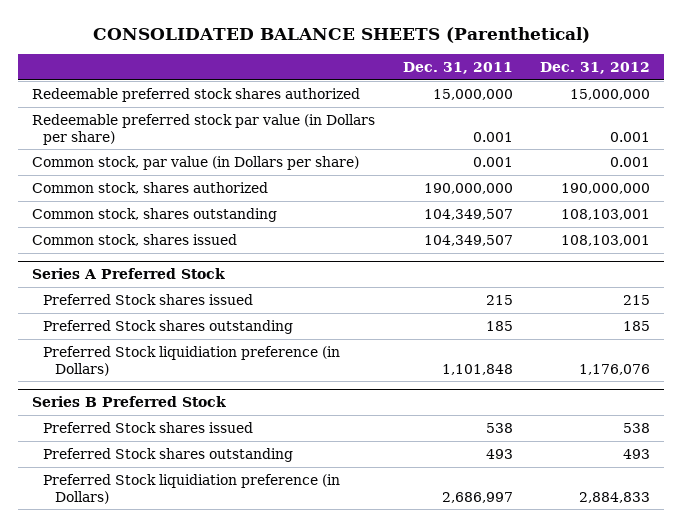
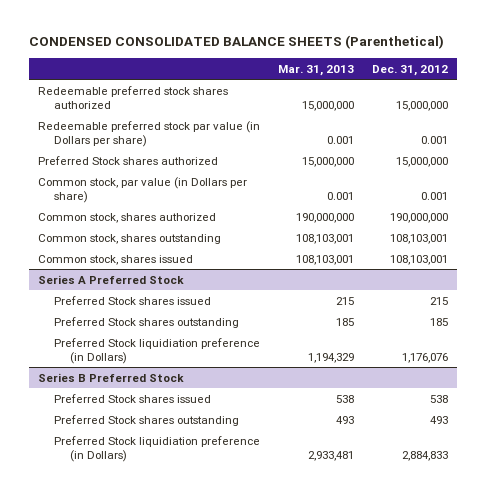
- CONSOLIDATED BALANCE SHEETS (Parenthetical)
+ CONDENSED CONSOLIDATED BALANCE SHEETS (Parenthetical)
- | Dec. 31, 2011 | Dec. 31, 2012
+ | Mar. 31, 2013 | Dec. 31, 2012
+ Preferred Stock shares authorized | 15,000,000 | 15,000,000

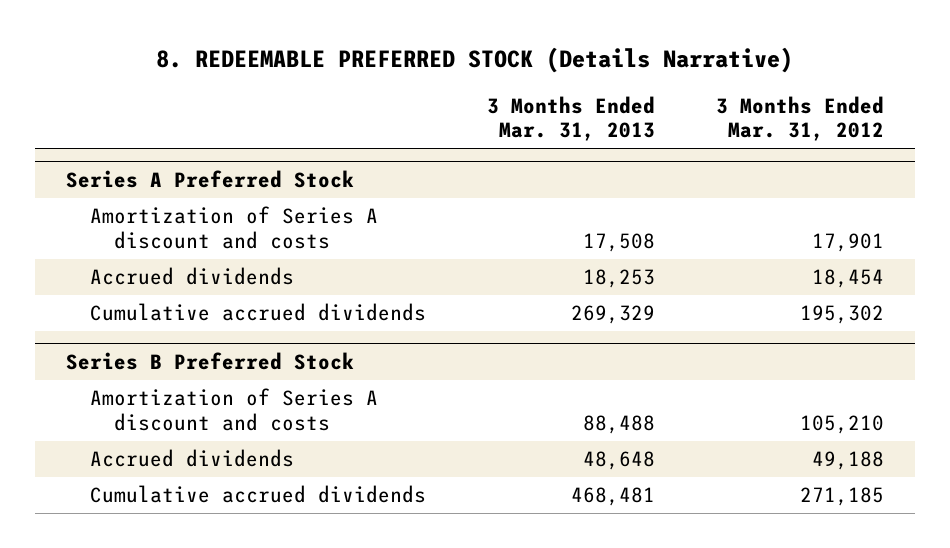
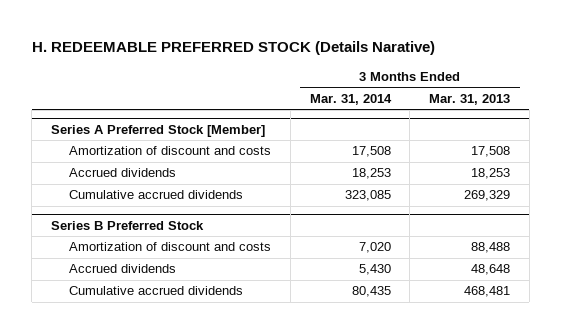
- 8. REDEEMABLE PREFERRED STOCK (Details Narrative)
+ H. REDEEMABLE PREFERRED STOCK (Details Narative)
- | 3 Months Ended Mar. 31, 2013 | 3 Months Ended Mar. 31, 2012
+ | 3 Months Ended Mar. 31, 2014 | 3 Months Ended Mar. 31, 2013
- Series A Preferred Stock
- Amortization of Series A discount and costs | 17,508 | 17,901
+ Series A Preferred Stock [Member]
+ Amortization of discount and costs | 17,508 | 17,508
@ Series B Preferred Stock
- Amortization of Series A discount and costs | 88,488 | 105,210
+ Amortization of discount and costs | 7,020 | 88,488

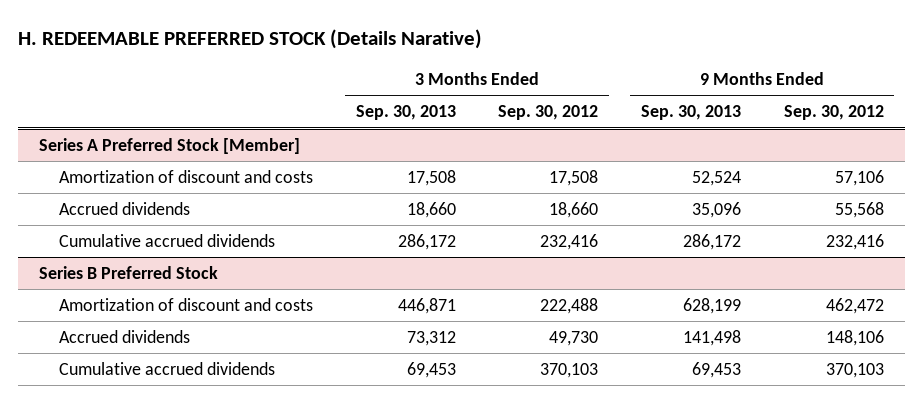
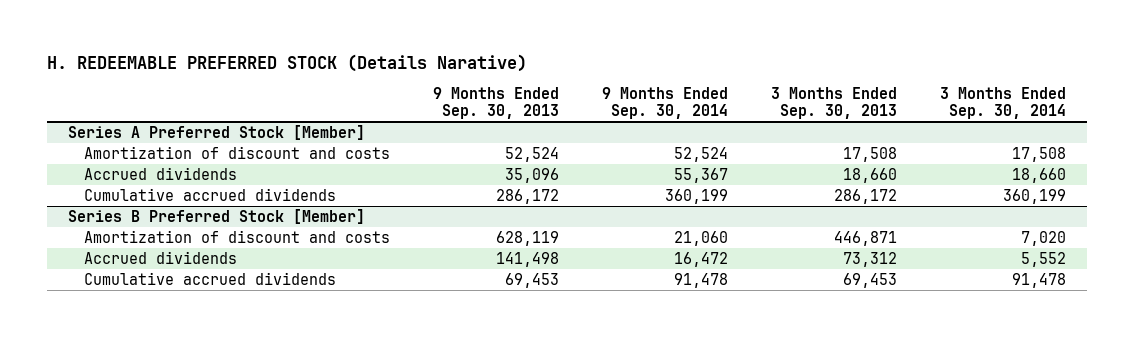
- | 3 Months Ended Sep. 30, 2013 | 3 Months Ended Sep. 30, 2012 | 9 Months Ended Sep. 30, 2013 | 9 Months Ended Sep. 30, 2012
+ | 9 Months Ended Sep. 30, 2013 | 9 Months Ended Sep. 30, 2014 | 3 Months Ended Sep. 30, 2013 | 3 Months Ended Sep. 30, 2014
- Series B Preferred Stock
- Amortization of discount and costs | 446,871 | 222,488 | 628,199 | 462,472
+ Series B Preferred Stock [Member]
+ Amortization of discount and costs | 628,119 | 21,060 | 446,871 | 7,020

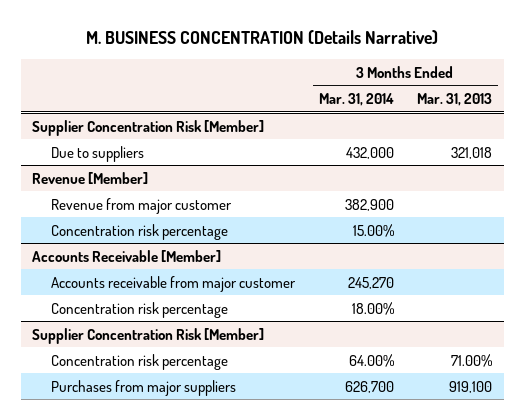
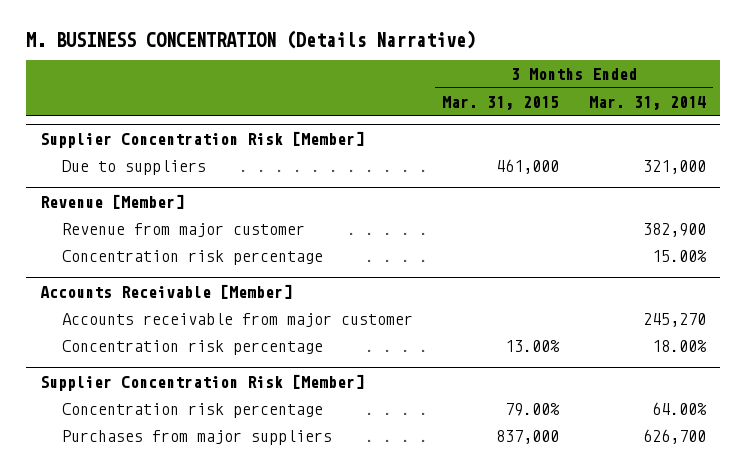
- | 3 Months Ended Mar. 31, 2014 | 3 Months Ended Mar. 31, 2013
+ | 3 Months Ended Mar. 31, 2015 | 3 Months Ended Mar. 31, 2014
@ Supplier Concentration Risk [Member]
- Due to suppliers | 432,000 | 321,018
+ Due to suppliers | 461,000 | 321,000

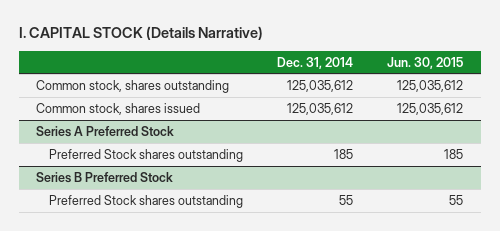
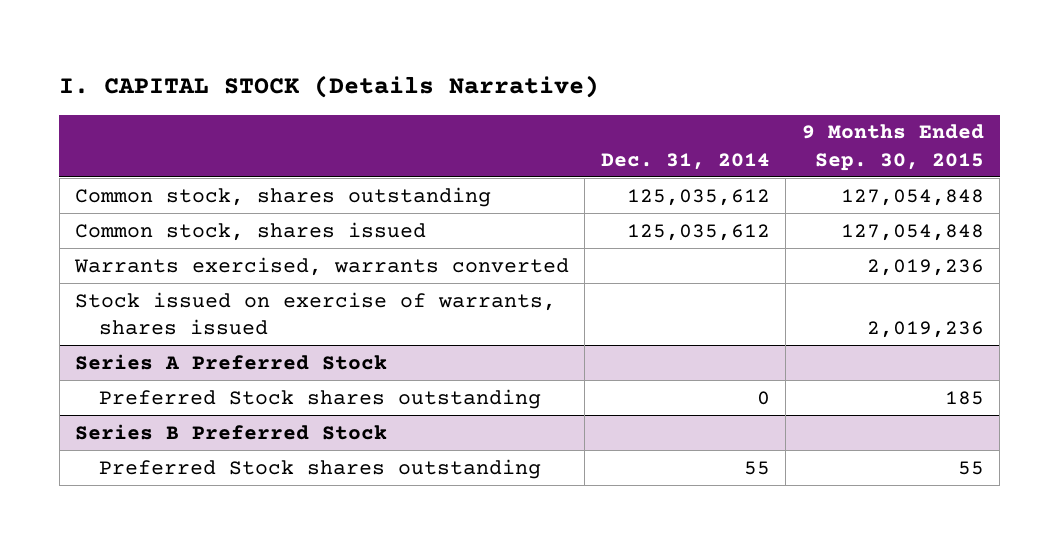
- | Dec. 31, 2014 | Jun. 30, 2015
+ | Dec. 31, 2014 | 9 Months Ended Sep. 30, 2015
+ Warrants exercised, warrants converted | | 2,019,236
+ Stock issued on exercise of warrants, shares issued | | 2,019,236
@ Series A Preferred Stock
- Preferred Stock shares outstanding | 185 | 185
+ Preferred Stock shares outstanding | 0 | 185

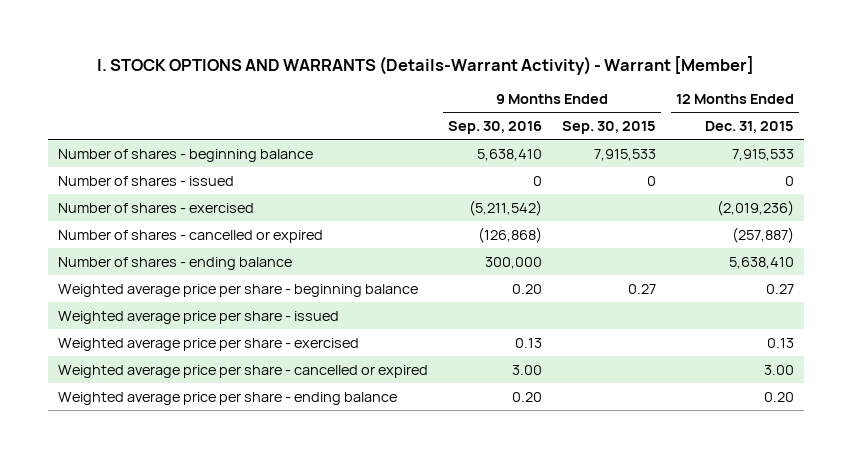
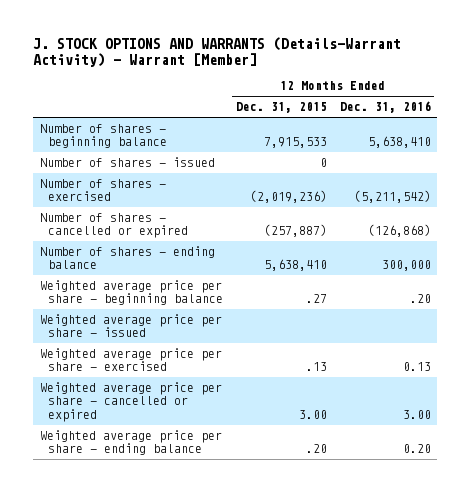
- I. STOCK OPTIONS AND WARRANTS (Details-Warrant Activity) - Warrant [Member]
+ J. STOCK OPTIONS AND WARRANTS (Details-Warrant Activity) - Warrant [Member]
- | 9 Months Ended Sep. 30, 2016 | 9 Months Ended Sep. 30, 2015 | 12 Months Ended Dec. 31, 2015
+ | 12 Months Ended Dec. 31, 2015 | 12 Months Ended Dec. 31, 2016
- Weighted average price per share - beginning balance | 0.20 | 0.27 | 0.27
+ Weighted average price per share - beginning balance | .27 | .20
- Weighted average price per share - exercised | 0.13 | | 0.13
+ Weighted average price per share - exercised | .13 | 0.13
- Weighted average price per share - ending balance | 0.20 | | 0.20
+ Weighted average price per share - ending balance | .20 | 0.20

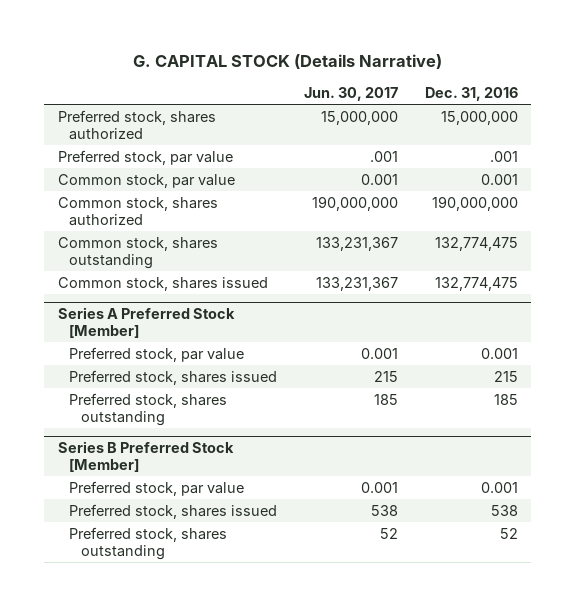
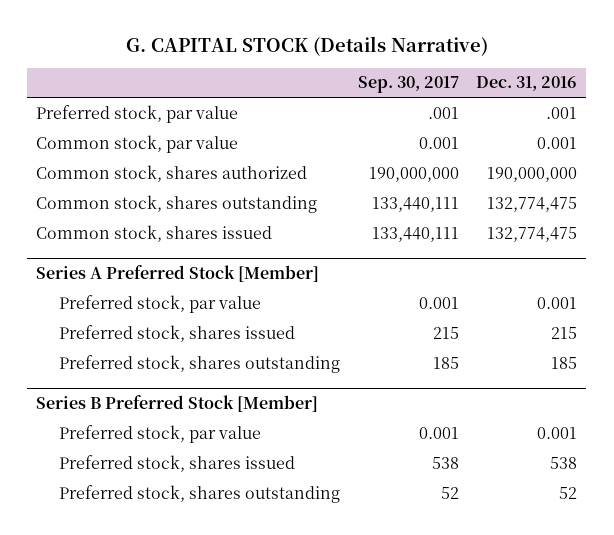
- | Jun. 30, 2017 | Dec. 31, 2016
+ | Sep. 30, 2017 | Dec. 31, 2016
- Preferred stock, shares authorized | 15,000,000 | 15,000,000

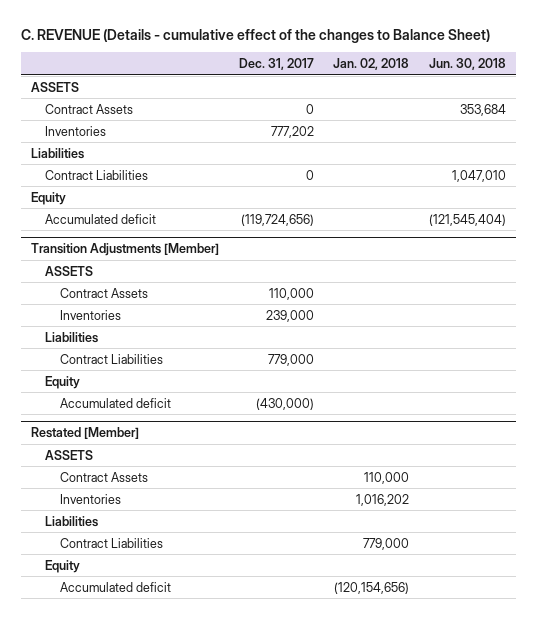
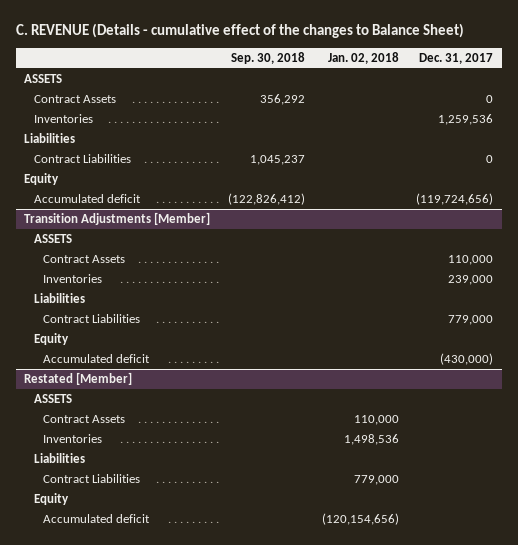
- | Dec. 31, 2017 | Jan. 02, 2018 | Jun. 30, 2018
+ | Sep. 30, 2018 | Jan. 02, 2018 | Dec. 31, 2017
- Inventories | 777,202 | |
+ Inventories | | | 1,259,536
@ Restated [Member]
- Inventories | | 1,016,202 |
+ Inventories | | 1,498,536 |

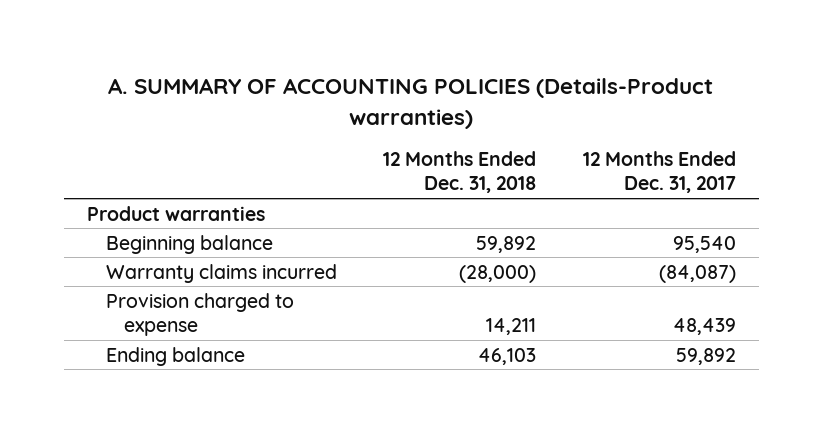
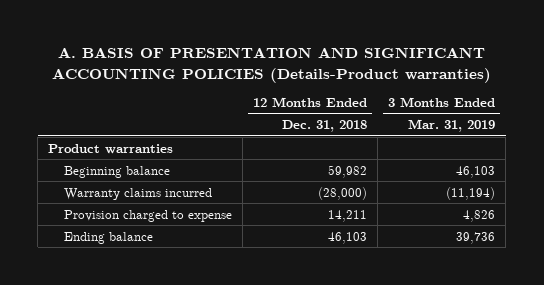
- A. SUMMARY OF ACCOUNTING POLICIES (Details-Product warranties)
+ A. BASIS OF PRESENTATION AND SIGNIFICANT ACCOUNTING POLICIES (Details-Product warranties)
- | 12 Months Ended Dec. 31, 2018 | 12 Months Ended Dec. 31, 2017
+ | 12 Months Ended Dec. 31, 2018 | 3 Months Ended Mar. 31, 2019
- Beginning balance | 59,892 | 95,540
+ Beginning balance | 59,982 | 46,103

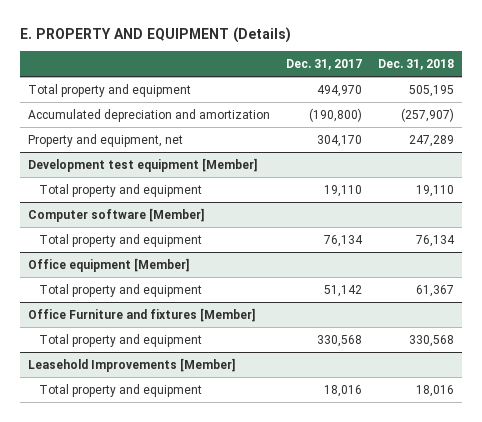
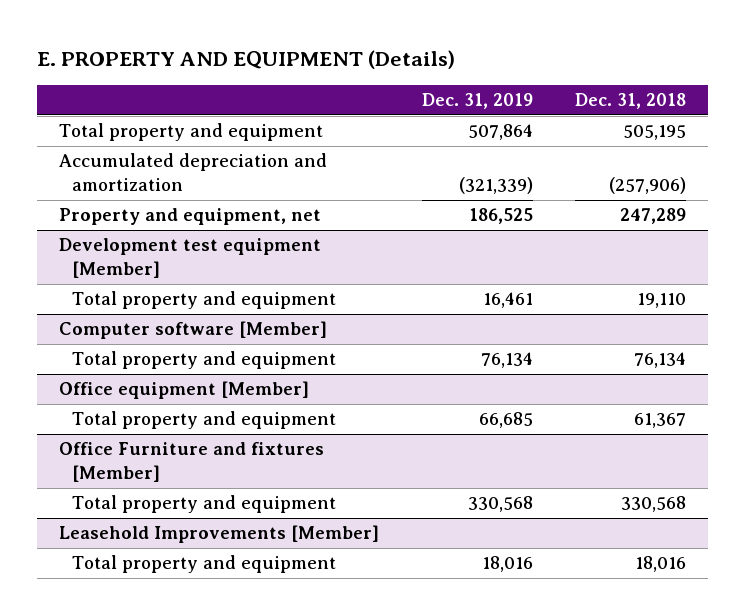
- | Dec. 31, 2017 | Dec. 31, 2018
+ | Dec. 31, 2019 | Dec. 31, 2018
- Accumulated depreciation and amortization | (190,800) | (257,907)
+ Accumulated depreciation and amortization | (321,339) | (257,906)

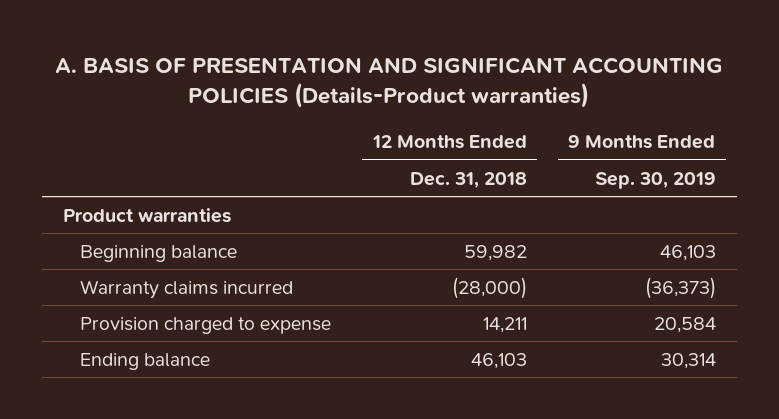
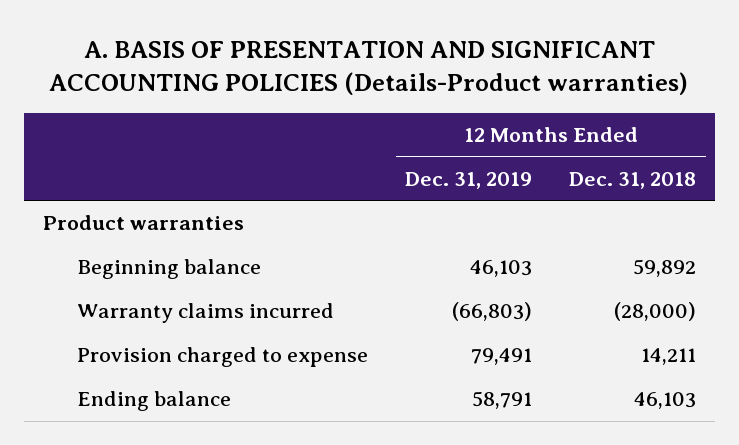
- | 12 Months Ended Dec. 31, 2018 | 9 Months Ended Sep. 30, 2019
+ | 12 Months Ended Dec. 31, 2019 | 12 Months Ended Dec. 31, 2018
- Beginning balance | 59,982 | 46,103
+ Beginning balance | 46,103 | 59,892

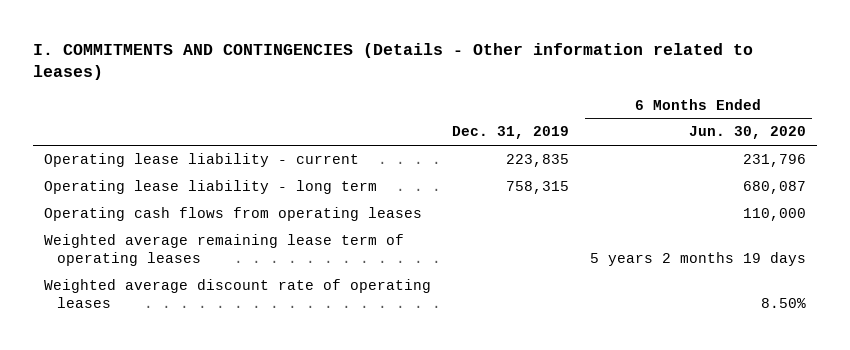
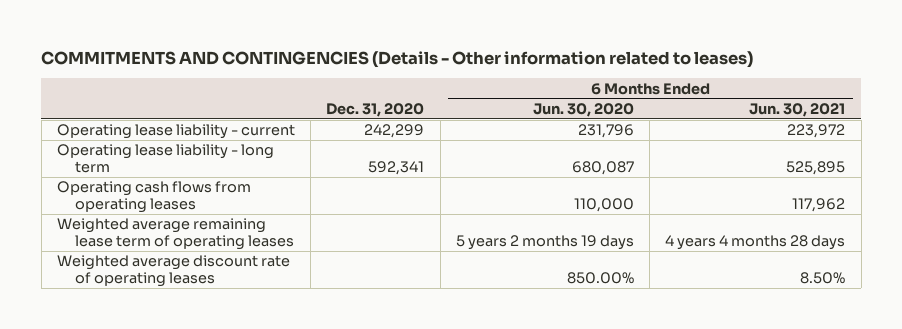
- I. COMMITMENTS AND CONTINGENCIES (Details - Other information related to leases)
+ COMMITMENTS AND CONTINGENCIES (Details - Other information related to leases)
- | Dec. 31, 2019 | 6 Months Ended Jun. 30, 2020
+ | Dec. 31, 2020 | 6 Months Ended Jun. 30, 2020 | 6 Months Ended Jun. 30, 2021
- Weighted average discount rate of operating leases | | 8.50%
+ Weighted average discount rate of operating leases | | 850.00% | 8.50%

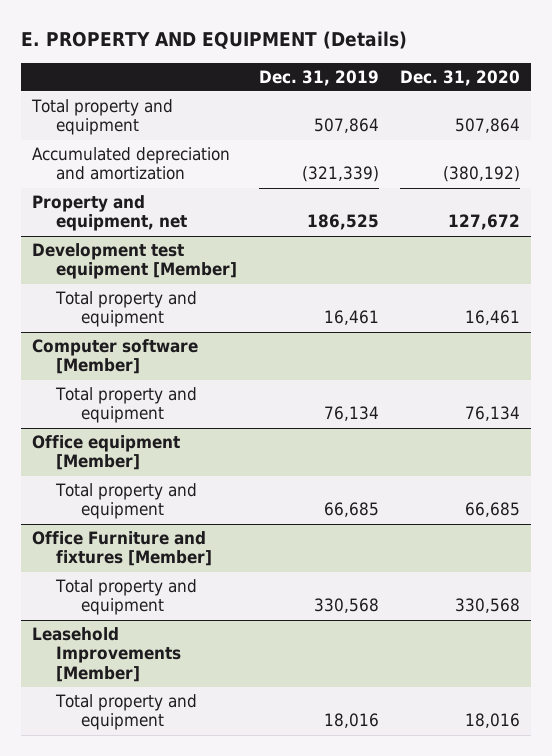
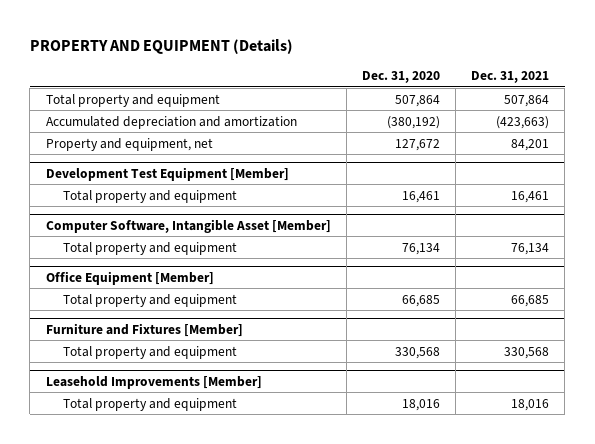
- E. PROPERTY AND EQUIPMENT (Details)
+ PROPERTY AND EQUIPMENT (Details)
- | Dec. 31, 2019 | Dec. 31, 2020
+ | Dec. 31, 2020 | Dec. 31, 2021
- Development test equipment [Member]
+ Development Test Equipment [Member]
- Computer software [Member]
+ Computer Software, Intangible Asset [Member]
- Office equipment [Member]
+ Office Equipment [Member]
- Office Furniture and fixtures [Member]
+ Furniture and Fixtures [Member]

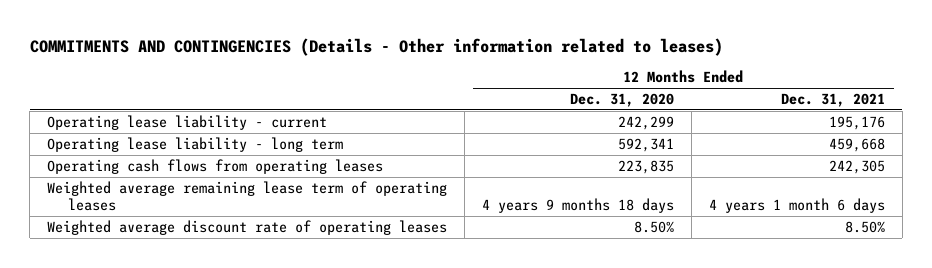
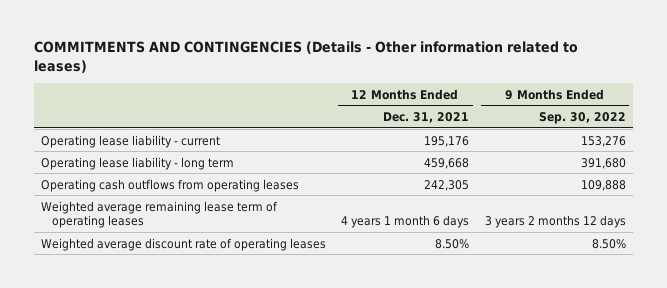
- | 12 Months Ended Dec. 31, 2020 | 12 Months Ended Dec. 31, 2021
+ | 12 Months Ended Dec. 31, 2021 | 9 Months Ended Sep. 30, 2022
- Operating cash flows from operating leases | 223,835 | 242,305
+ Operating cash outflows from operating leases | 242,305 | 109,888

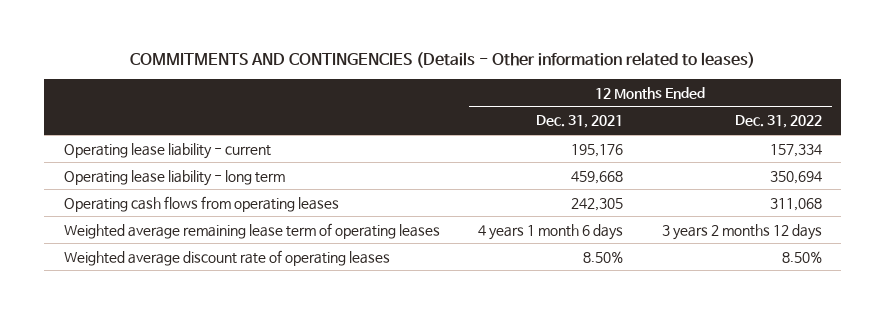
- | 12 Months Ended Dec. 31, 2021 | 9 Months Ended Sep. 30, 2022
+ | 12 Months Ended Dec. 31, 2021 | 12 Months Ended Dec. 31, 2022
- Operating cash outflows from operating leases | 242,305 | 109,888
+ Operating cash flows from operating leases | 242,305 | 311,068

